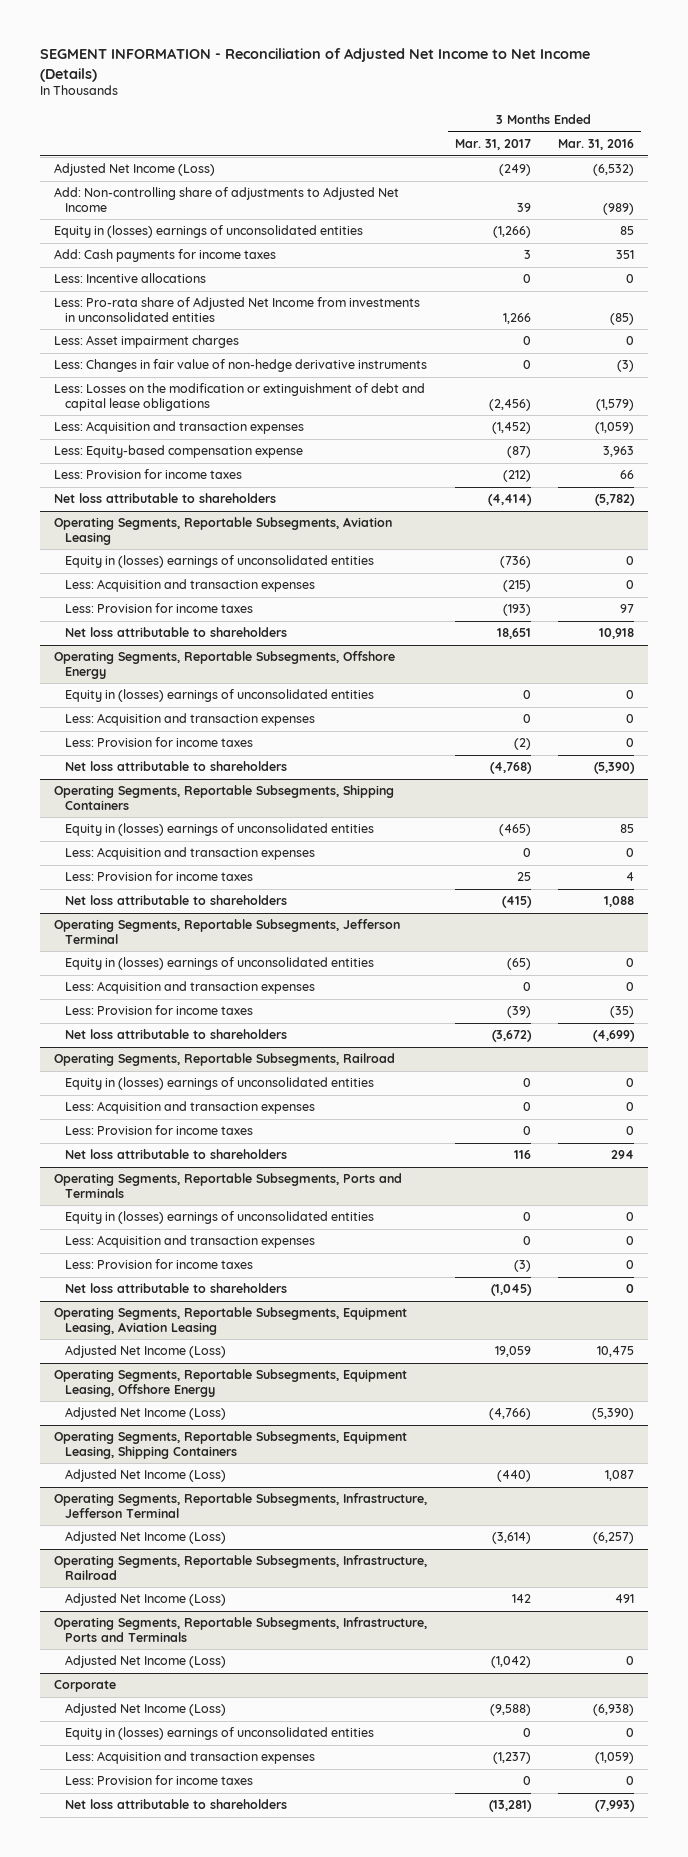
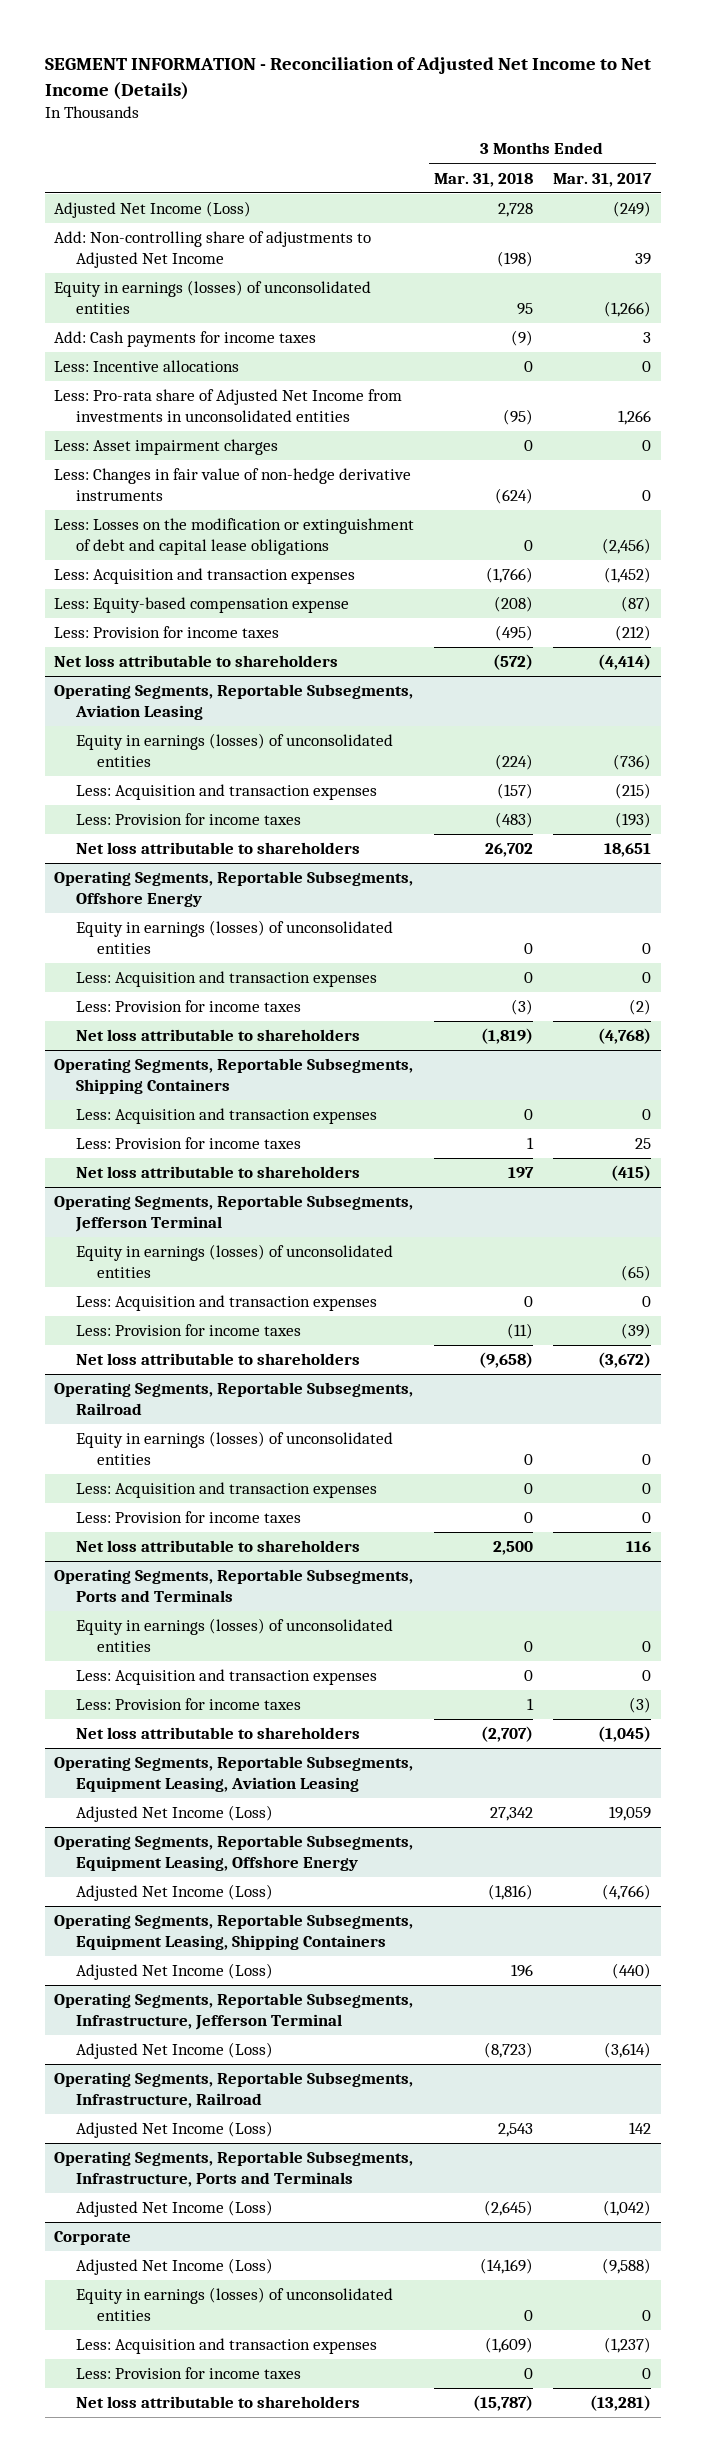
- | 3 Months Ended Mar. 31, 2017 | 3 Months Ended Mar. 31, 2016
+ | 3 Months Ended Mar. 31, 2018 | 3 Months Ended Mar. 31, 2017
- Equity in (losses) earnings of unconsolidated entities | (1,266) | 85
+ Equity in earnings (losses) of unconsolidated entities | 95 | (1,266)
@ Operating Segments, Reportable Subsegments, Aviation Leasing
- Equity in (losses) earnings of unconsolidated entities | (736) | 0
+ Equity in earnings (losses) of unconsolidated entities | (224) | (736)
@ Operating Segments, Reportable Subsegments, Offshore Energy
- Equity in (losses) earnings of unconsolidated entities | 0 | 0
+ Equity in earnings (losses) of unconsolidated entities | 0 | 0
@ Operating Segments, Reportable Subsegments, Shipping Containers
- Equity in (losses) earnings of unconsolidated entities | (465) | 85
@ Operating Segments, Reportable Subsegments, Jefferson Terminal
- Equity in (losses) earnings of unconsolidated entities | (65) | 0
+ Equity in earnings (losses) of unconsolidated entities | | (65)
@ Operating Segments, Reportable Subsegments, Railroad
- Equity in (losses) earnings of unconsolidated entities | 0 | 0
+ Equity in earnings (losses) of unconsolidated entities | 0 | 0
@ Operating Segments, Reportable Subsegments, Ports and Terminals
- Equity in (losses) earnings of unconsolidated entities | 0 | 0
+ Equity in earnings (losses) of unconsolidated entities | 0 | 0
@ Corporate
- Equity in (losses) earnings of unconsolidated entities | 0 | 0
+ Equity in earnings (losses) of unconsolidated entities | 0 | 0

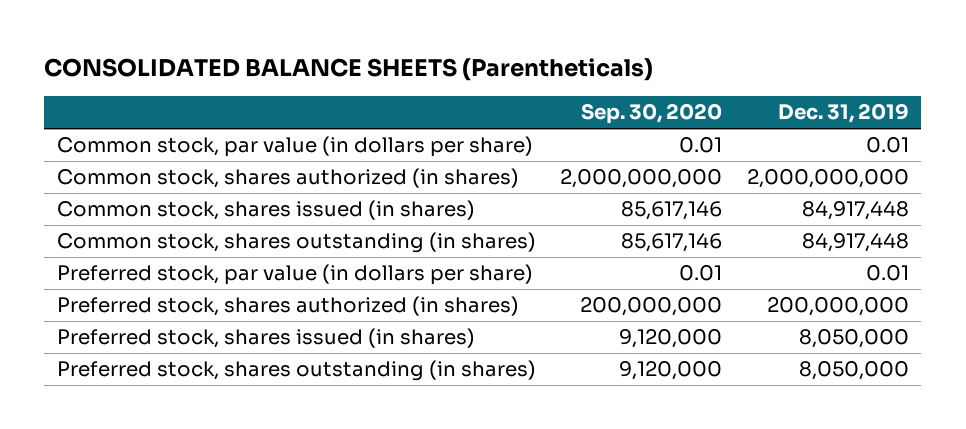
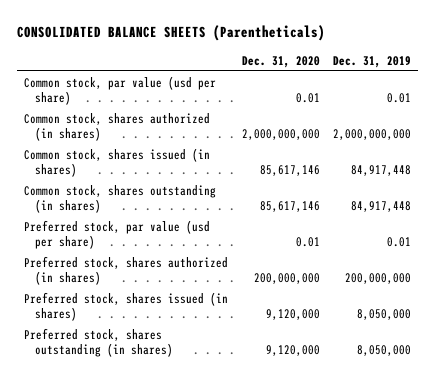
- | Sep. 30, 2020 | Dec. 31, 2019
+ | Dec. 31, 2020 | Dec. 31, 2019
- Common stock, par value (in dollars per share) | 0.01 | 0.01
+ Common stock, par value (usd per share) | 0.01 | 0.01
- Preferred stock, par value (in dollars per share) | 0.01 | 0.01
+ Preferred stock, par value (usd per share) | 0.01 | 0.01

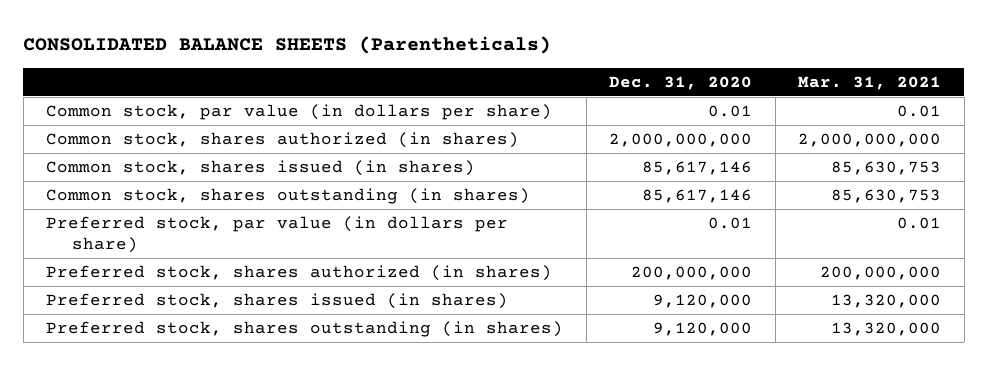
- | Dec. 31, 2020 | Dec. 31, 2019
+ | Dec. 31, 2020 | Mar. 31, 2021
- Common stock, par value (usd per share) | 0.01 | 0.01
+ Common stock, par value (in dollars per share) | 0.01 | 0.01
- Preferred stock, par value (usd per share) | 0.01 | 0.01
+ Preferred stock, par value (in dollars per share) | 0.01 | 0.01

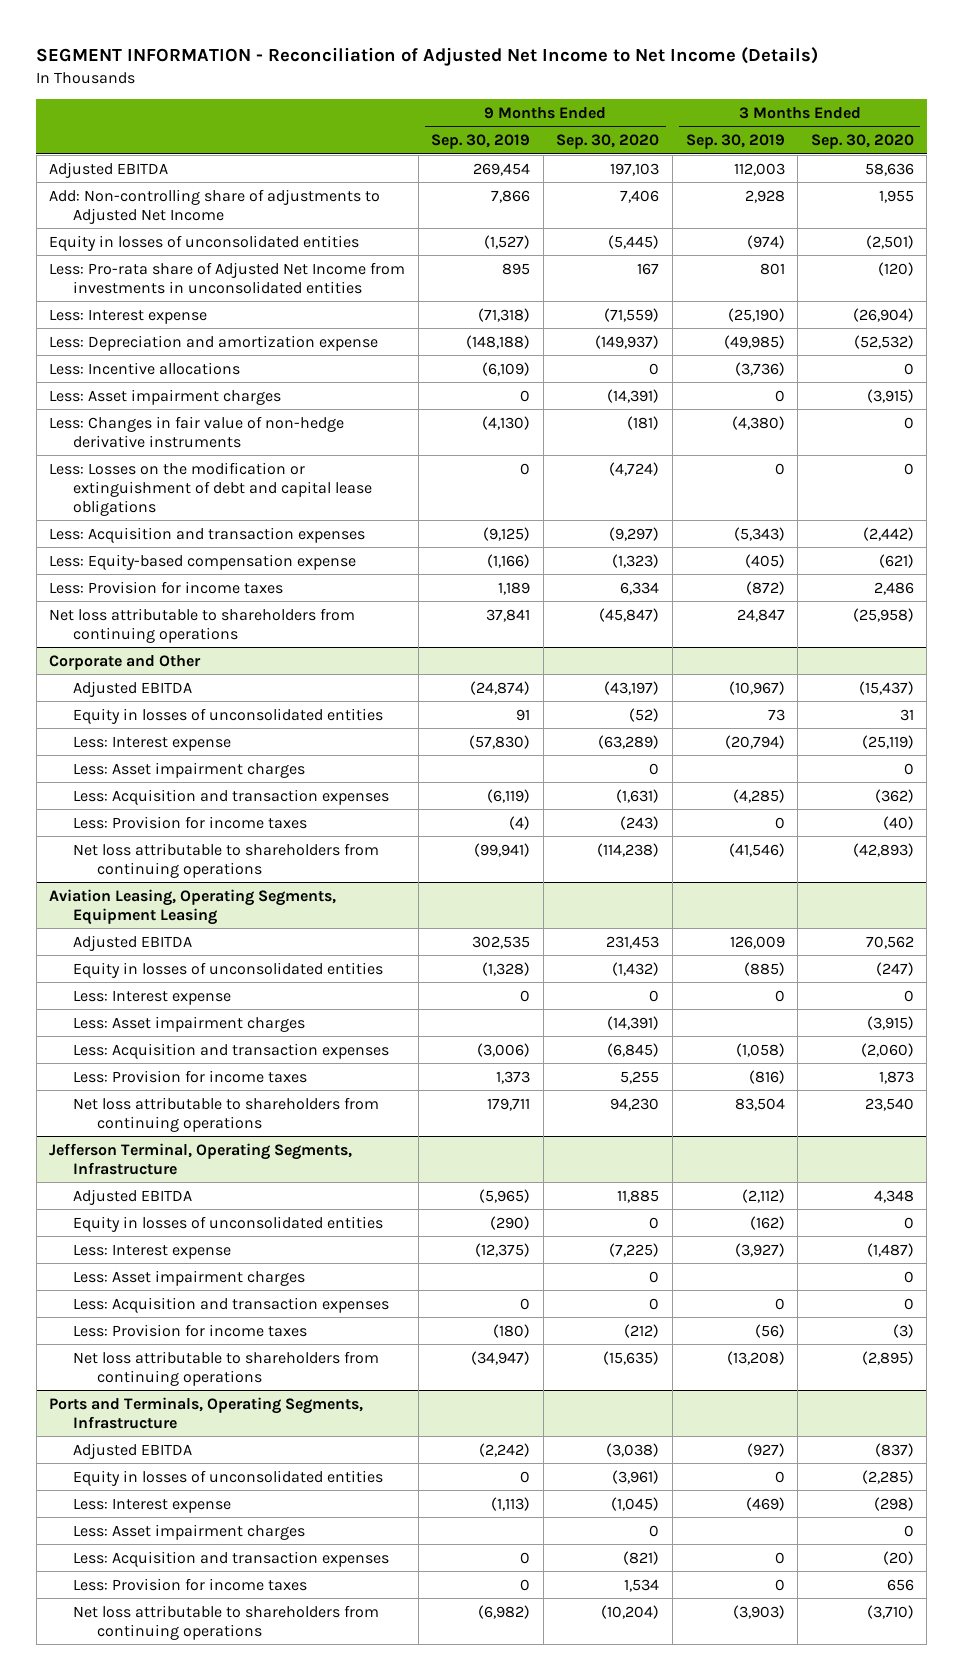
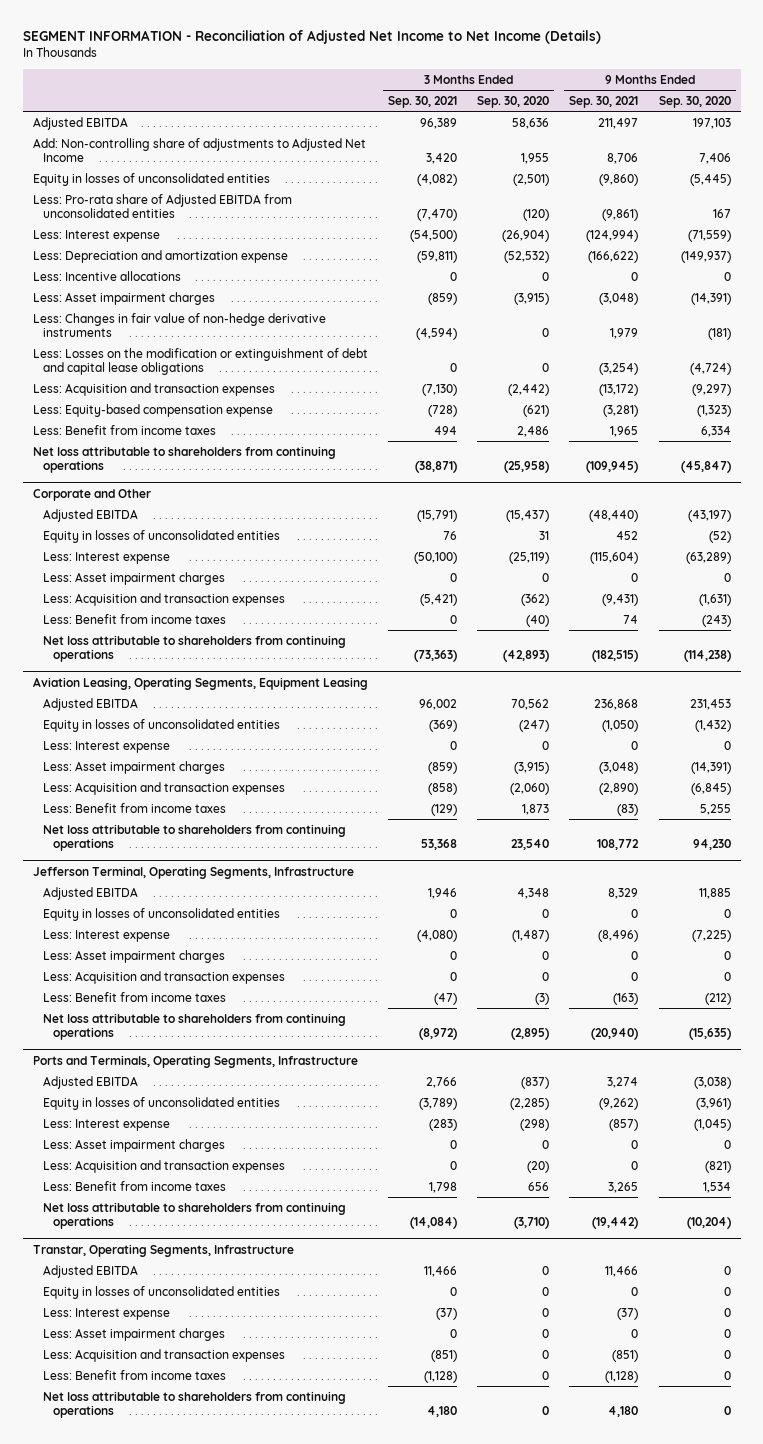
- | 9 Months Ended Sep. 30, 2019 | 9 Months Ended Sep. 30, 2020 | 3 Months Ended Sep. 30, 2019 | 3 Months Ended Sep. 30, 2020
+ | 3 Months Ended Sep. 30, 2021 | 3 Months Ended Sep. 30, 2020 | 9 Months Ended Sep. 30, 2021 | 9 Months Ended Sep. 30, 2020
- Less: Pro-rata share of Adjusted Net Income from investments in unconsolidated entities | 895 | 167 | 801 | (120)
+ Less: Pro-rata share of Adjusted EBITDA from unconsolidated entities | (7,470) | (120) | (9,861) | 167
- Less: Provision for income taxes | 1,189 | 6,334 | (872) | 2,486
+ Less: Benefit from income taxes | 494 | 2,486 | 1,965 | 6,334
@ Corporate and Other
- Less: Provision for income taxes | (4) | (243) | 0 | (40)
+ Less: Benefit from income taxes | 0 | (40) | 74 | (243)
@ Aviation Leasing, Operating Segments, Equipment Leasing
- Less: Provision for income taxes | 1,373 | 5,255 | (816) | 1,873
+ Less: Benefit from income taxes | (129) | 1,873 | (83) | 5,255
@ Jefferson Terminal, Operating Segments, Infrastructure
- Less: Provision for income taxes | (180) | (212) | (56) | (3)
+ Less: Benefit from income taxes | (47) | (3) | (163) | (212)
@ Ports and Terminals, Operating Segments, Infrastructure
- Less: Provision for income taxes | 0 | 1,534 | 0 | 656
+ Less: Benefit from income taxes | 1,798 | 656 | 3,265 | 1,534
+ Transtar, Operating Segments, Infrastructure
+ Adjusted EBITDA | 11,466 | 0 | 11,466 | 0
+ Equity in losses of unconsolidated entities | 0 | 0 | 0 | 0
+ Less: Interest expense | (37) | 0 | (37) | 0
+ Less: Asset impairment charges | 0 | 0 | 0 | 0
+ Less: Acquisition and transaction expenses | (851) | 0 | (851) | 0
+ Less: Benefit from income taxes | (1,128) | 0 | (1,128) | 0
+ Net loss attributable to shareholders from continuing operations | 4,180 | 0 | 4,180 | 0

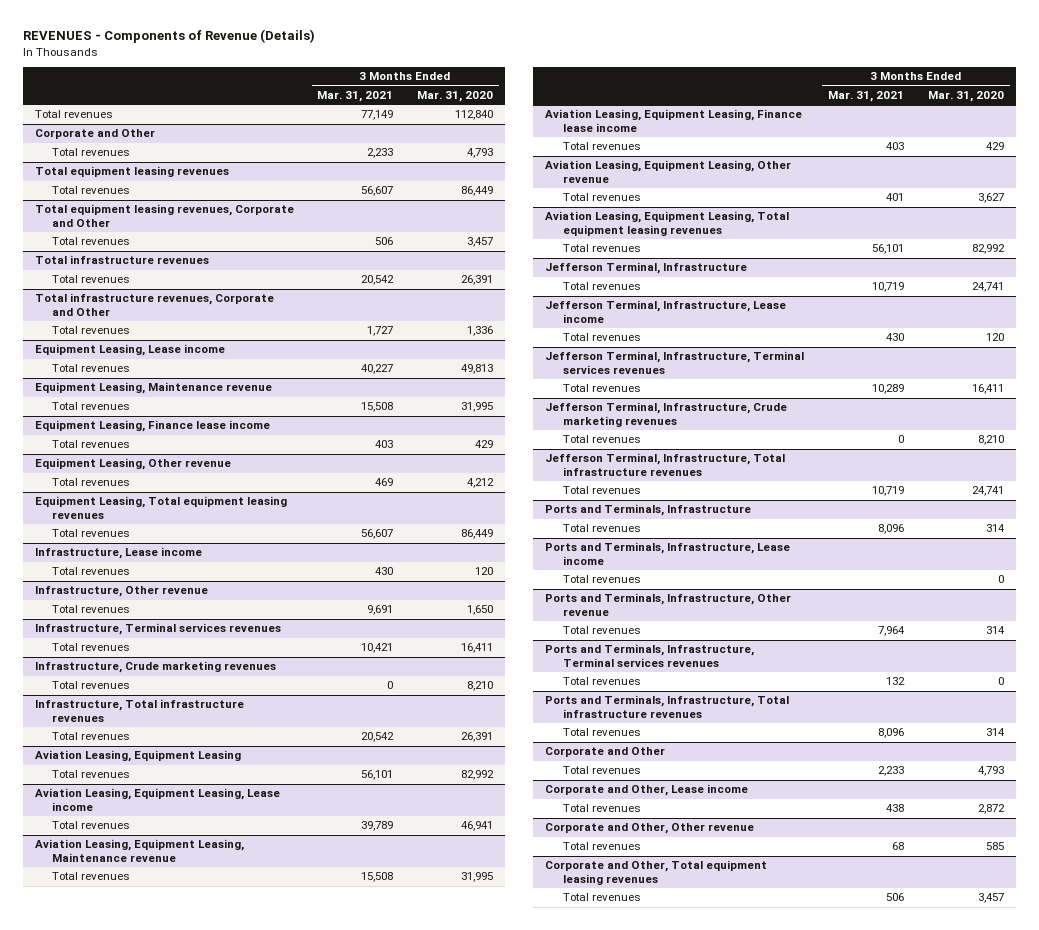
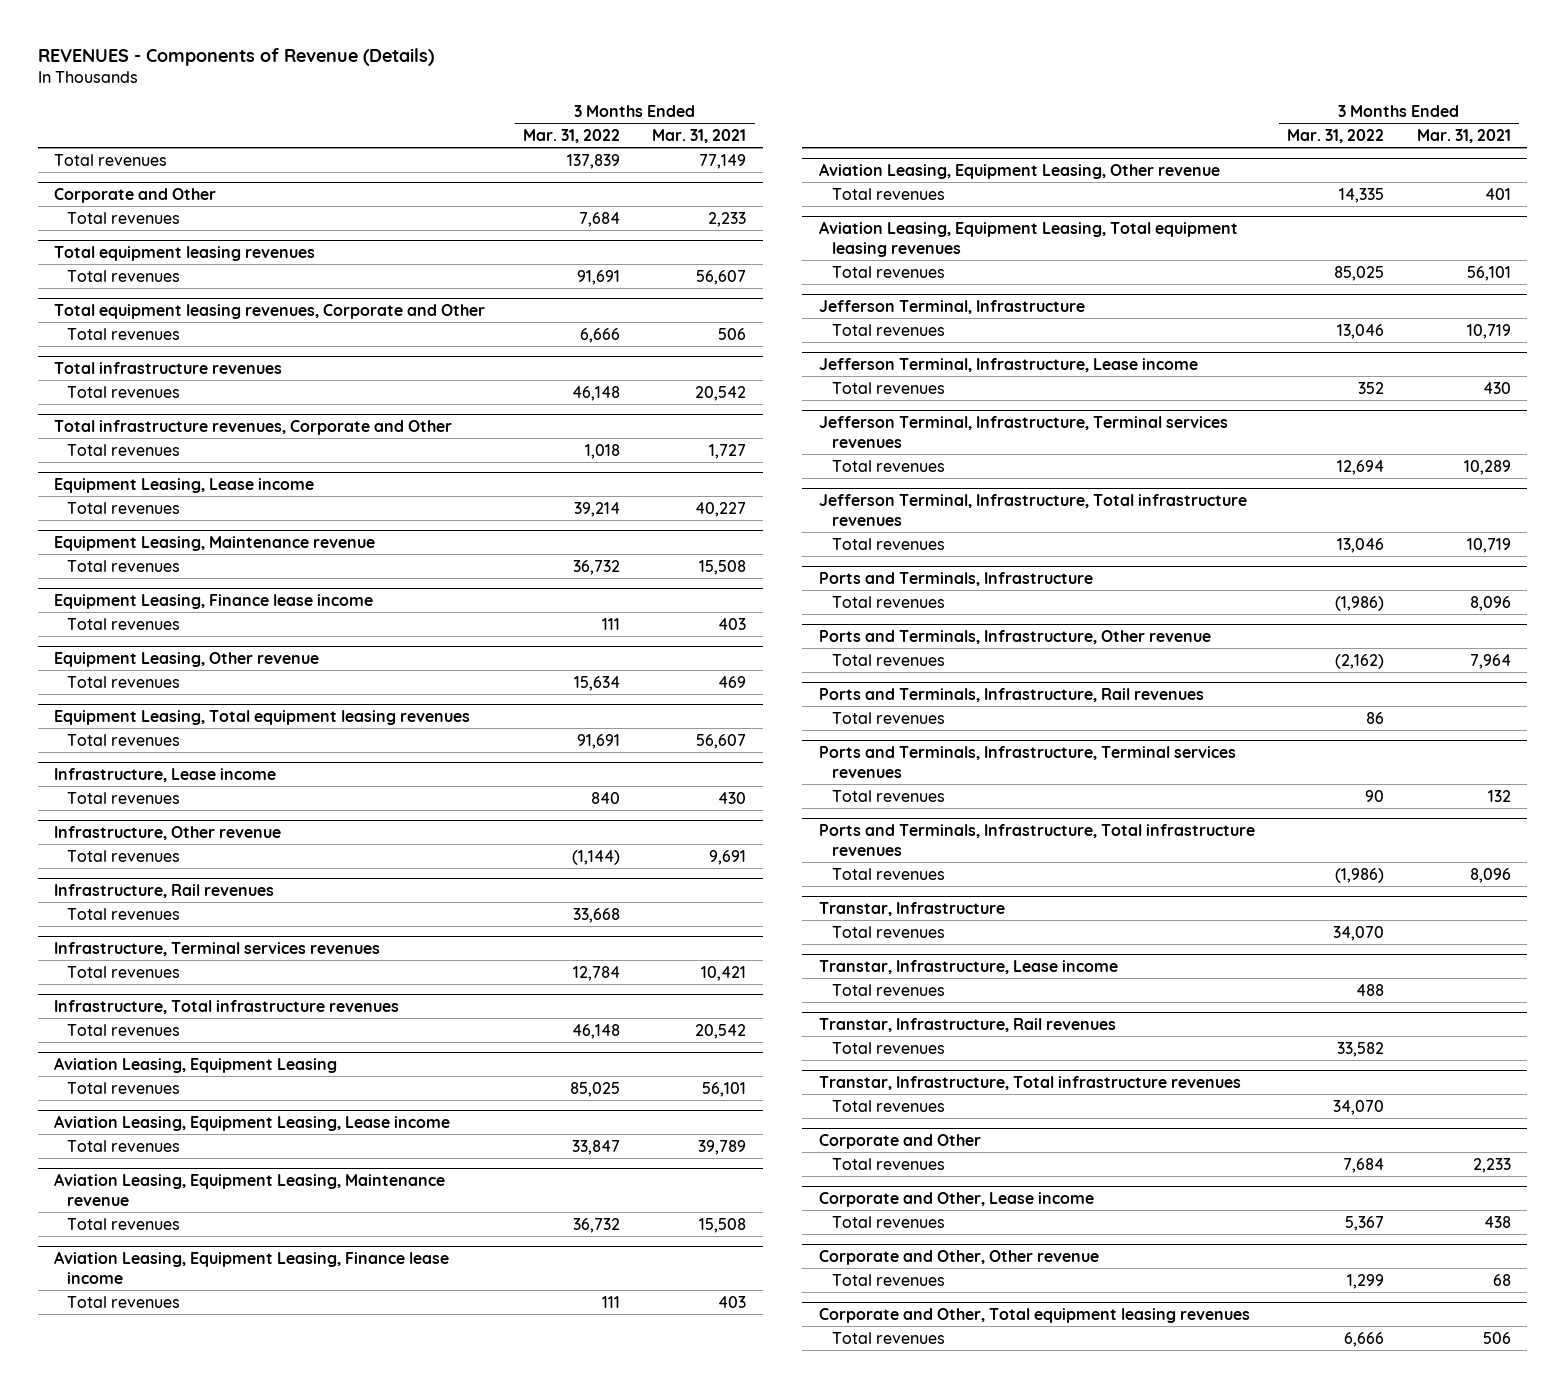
- | 3 Months Ended Mar. 31, 2021 | 3 Months Ended Mar. 31, 2020
+ | 3 Months Ended Mar. 31, 2022 | 3 Months Ended Mar. 31, 2021
+ Infrastructure, Rail revenues
+ Total revenues | 33,668 |
- Infrastructure, Crude marketing revenues
- Total revenues | 0 | 8,210
- Jefferson Terminal, Infrastructure, Crude marketing revenues
- Total revenues | 0 | 8,210
- Ports and Terminals, Infrastructure, Lease income
- Total revenues | | 0
+ Ports and Terminals, Infrastructure, Rail revenues
+ Total revenues | 86 |
+ Transtar, Infrastructure
+ Total revenues | 34,070 |
+ Transtar, Infrastructure, Lease income
+ Total revenues | 488 |
+ Transtar, Infrastructure, Rail revenues
+ Total revenues | 33,582 |
+ Transtar, Infrastructure, Total infrastructure revenues
+ Total revenues | 34,070 |

